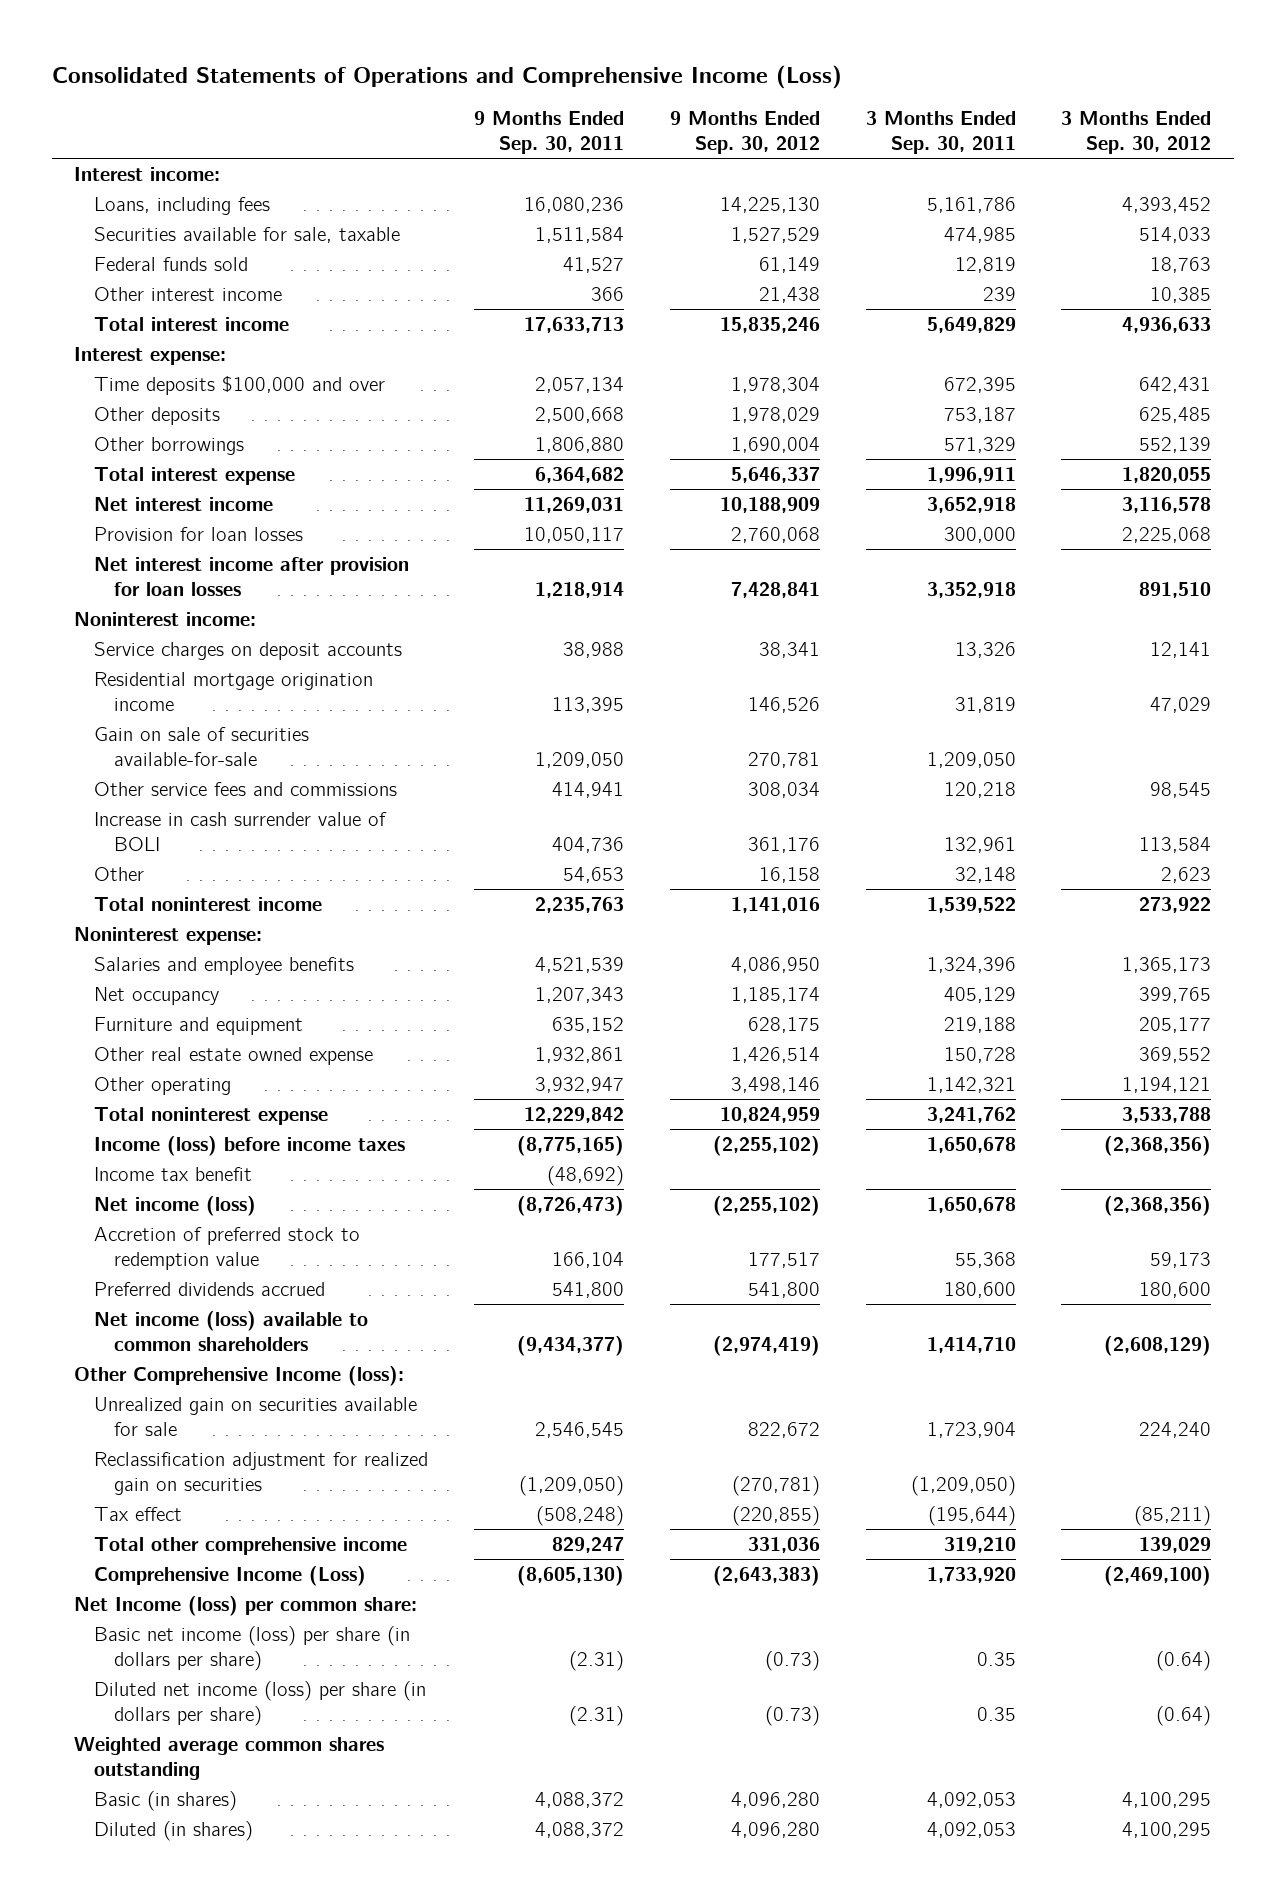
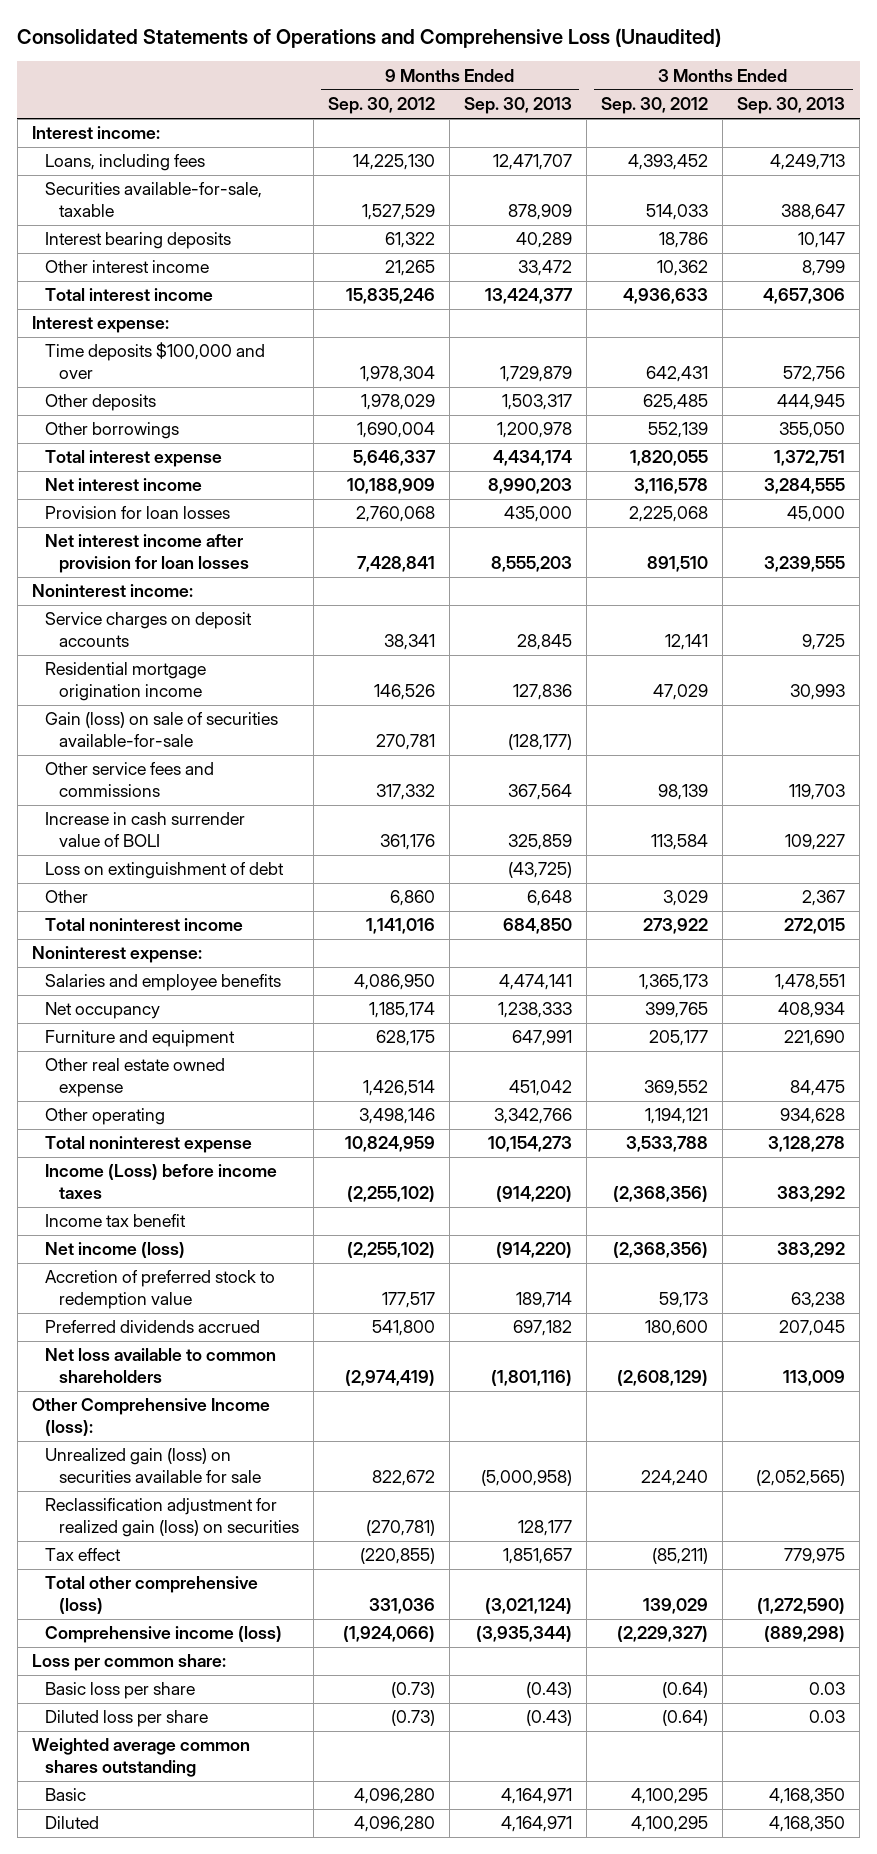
- Consolidated Statements of Operations and Comprehensive Income (Loss)
+ Consolidated Statements of Operations and Comprehensive Loss (Unaudited)
- | 9 Months Ended Sep. 30, 2011 | 9 Months Ended Sep. 30, 2012 | 3 Months Ended Sep. 30, 2011 | 3 Months Ended Sep. 30, 2012
+ | 9 Months Ended Sep. 30, 2012 | 9 Months Ended Sep. 30, 2013 | 3 Months Ended Sep. 30, 2012 | 3 Months Ended Sep. 30, 2013
- Securities available for sale, taxable | 1,511,584 | 1,527,529 | 474,985 | 514,033
- Federal funds sold | 41,527 | 61,149 | 12,819 | 18,763
- Other interest income | 366 | 21,438 | 239 | 10,385
+ Securities available-for-sale, taxable | 1,527,529 | 878,909 | 514,033 | 388,647
+ Interest bearing deposits | 61,322 | 40,289 | 18,786 | 10,147
+ Other interest income | 21,265 | 33,472 | 10,362 | 8,799
- Gain on sale of securities available-for-sale | 1,209,050 | 270,781 | 1,209,050 |
- Other service fees and commissions | 414,941 | 308,034 | 120,218 | 98,545
+ Gain (loss) on sale of securities available-for-sale | 270,781 | (128,177) | |
+ Other service fees and commissions | 317,332 | 367,564 | 98,139 | 119,703
- Other | 54,653 | 16,158 | 32,148 | 2,623
+ Loss on extinguishment of debt | | (43,725) | |
+ Other | 6,860 | 6,648 | 3,029 | 2,367
- Income (loss) before income taxes | (8,775,165) | (2,255,102) | 1,650,678 | (2,368,356)
+ Income (Loss) before income taxes | (2,255,102) | (914,220) | (2,368,356) | 383,292
- Net income (loss) available to common shareholders | (9,434,377) | (2,974,419) | 1,414,710 | (2,608,129)
+ Net loss available to common shareholders | (2,974,419) | (1,801,116) | (2,608,129) | 113,009
- Unrealized gain on securities available for sale | 2,546,545 | 822,672 | 1,723,904 | 224,240
- Reclassification adjustment for realized gain on securities | (1,209,050) | (270,781) | (1,209,050) |
+ Unrealized gain (loss) on securities available for sale | 822,672 | (5,000,958) | 224,240 | (2,052,565)
+ Reclassification adjustment for realized gain (loss) on securities | (270,781) | 128,177 | |
- Total other comprehensive income | 829,247 | 331,036 | 319,210 | 139,029
- Comprehensive Income (Loss) | (8,605,130) | (2,643,383) | 1,733,920 | (2,469,100)
- Net Income (loss) per common share:
- Basic net income (loss) per share (in dollars per share) | (2.31) | (0.73) | 0.35 | (0.64)
- Diluted net income (loss) per share (in dollars per share) | (2.31) | (0.73) | 0.35 | (0.64)
+ Total other comprehensive (loss) | 331,036 | (3,021,124) | 139,029 | (1,272,590)
+ Comprehensive income (loss) | (1,924,066) | (3,935,344) | (2,229,327) | (889,298)
+ Loss per common share:
+ Basic loss per share | (0.73) | (0.43) | (0.64) | 0.03
+ Diluted loss per share | (0.73) | (0.43) | (0.64) | 0.03
- Basic (in shares) | 4,088,372 | 4,096,280 | 4,092,053 | 4,100,295
- Diluted (in shares) | 4,088,372 | 4,096,280 | 4,092,053 | 4,100,295
+ Basic | 4,096,280 | 4,164,971 | 4,100,295 | 4,168,350
+ Diluted | 4,096,280 | 4,164,971 | 4,100,295 | 4,168,350

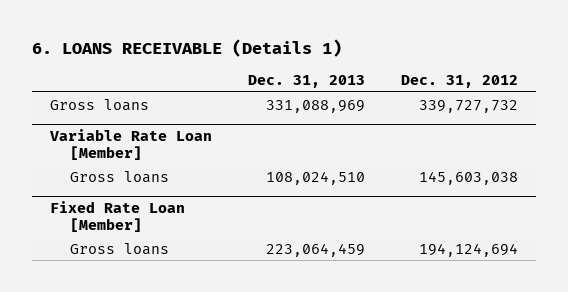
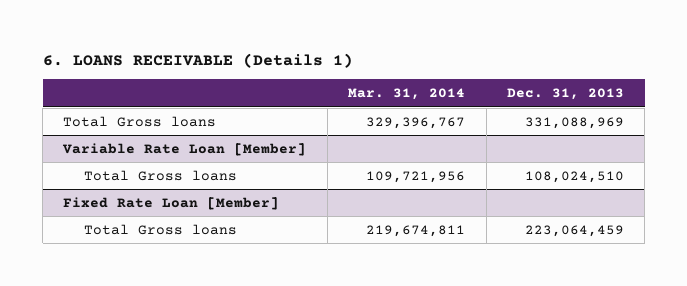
- | Dec. 31, 2013 | Dec. 31, 2012
+ | Mar. 31, 2014 | Dec. 31, 2013
- Gross loans | 331,088,969 | 339,727,732
+ Total Gross loans | 329,396,767 | 331,088,969
@ Variable Rate Loan [Member]
- Gross loans | 108,024,510 | 145,603,038
+ Total Gross loans | 109,721,956 | 108,024,510
@ Fixed Rate Loan [Member]
- Gross loans | 223,064,459 | 194,124,694
+ Total Gross loans | 219,674,811 | 223,064,459

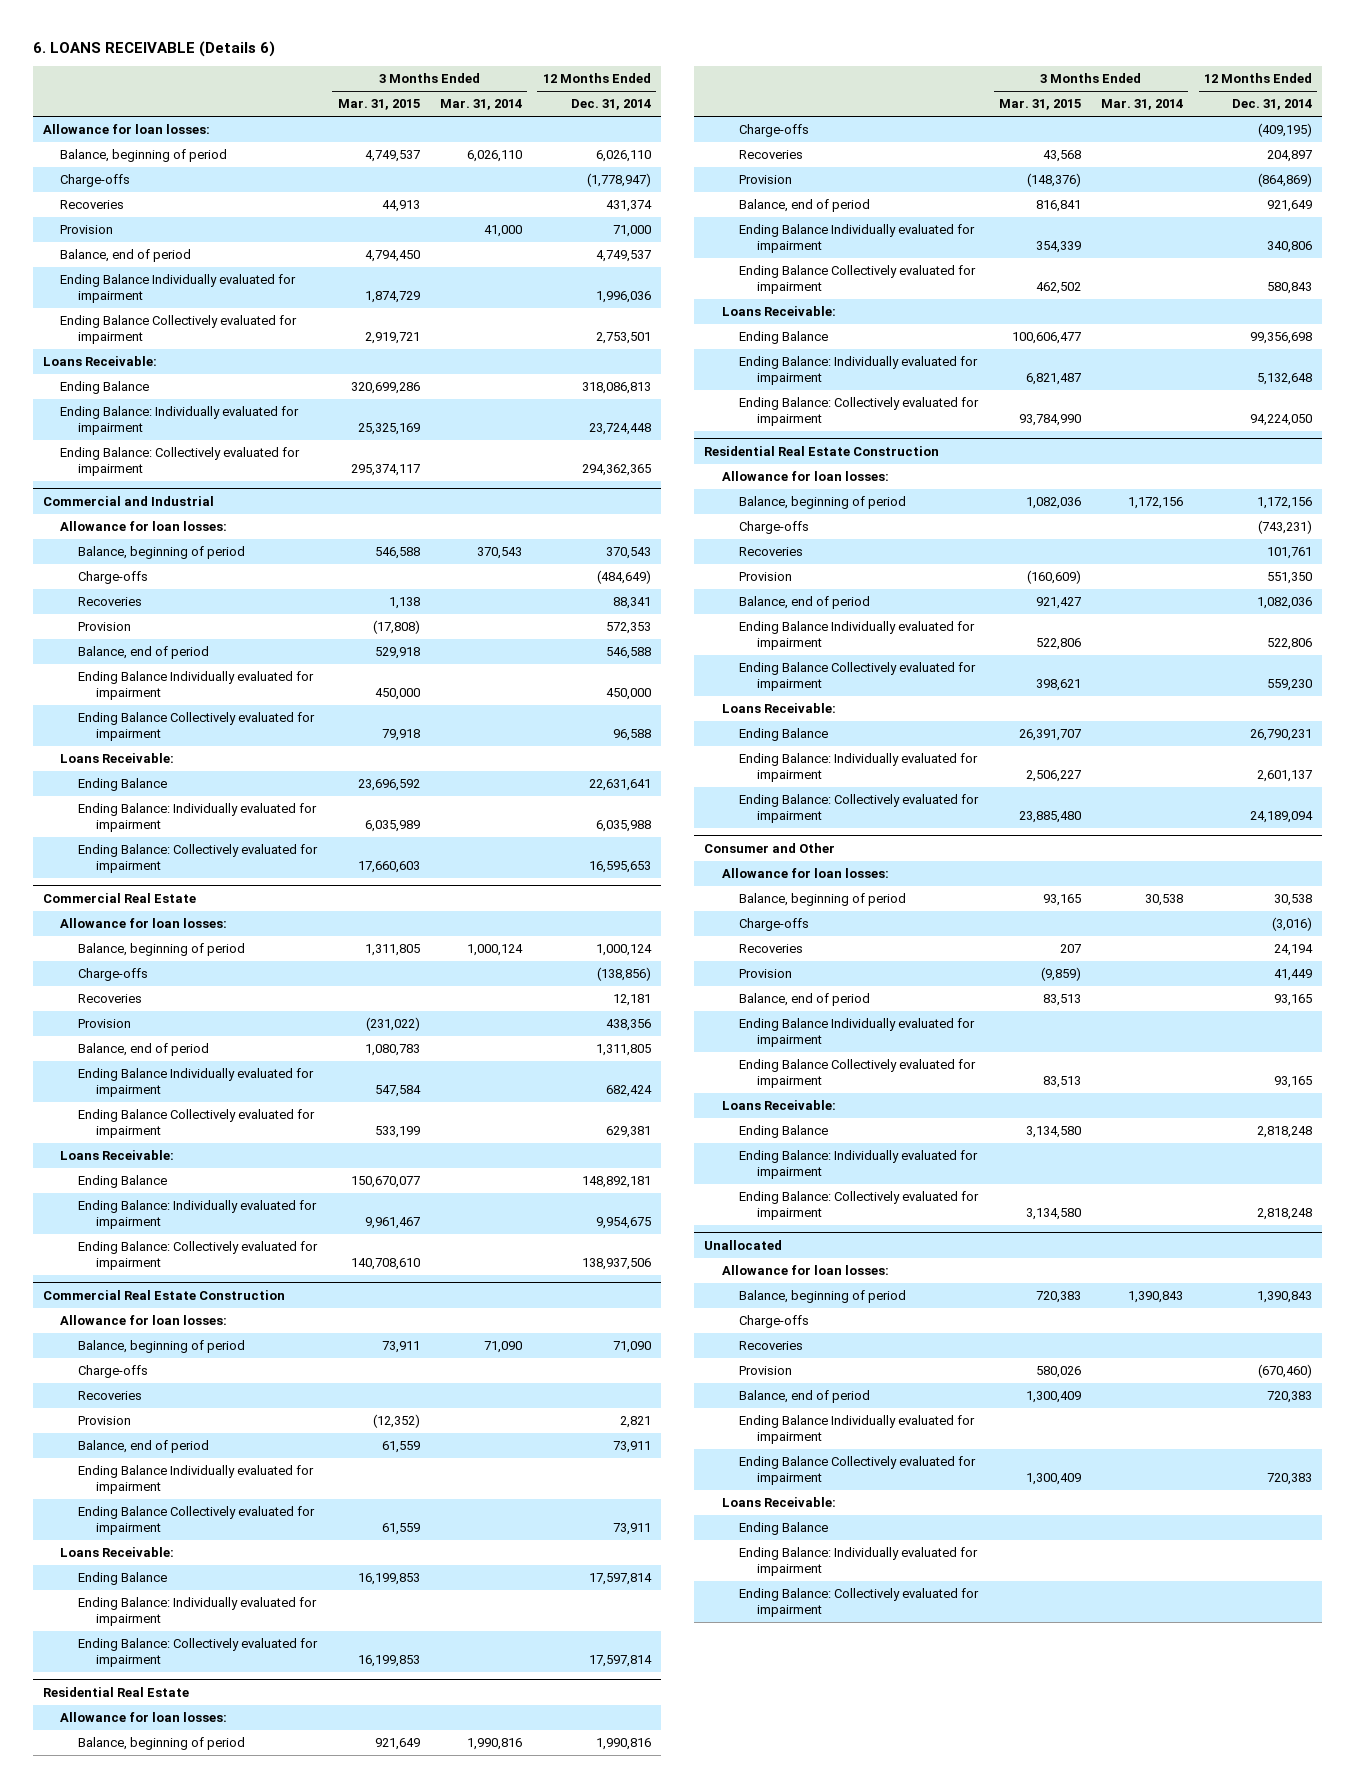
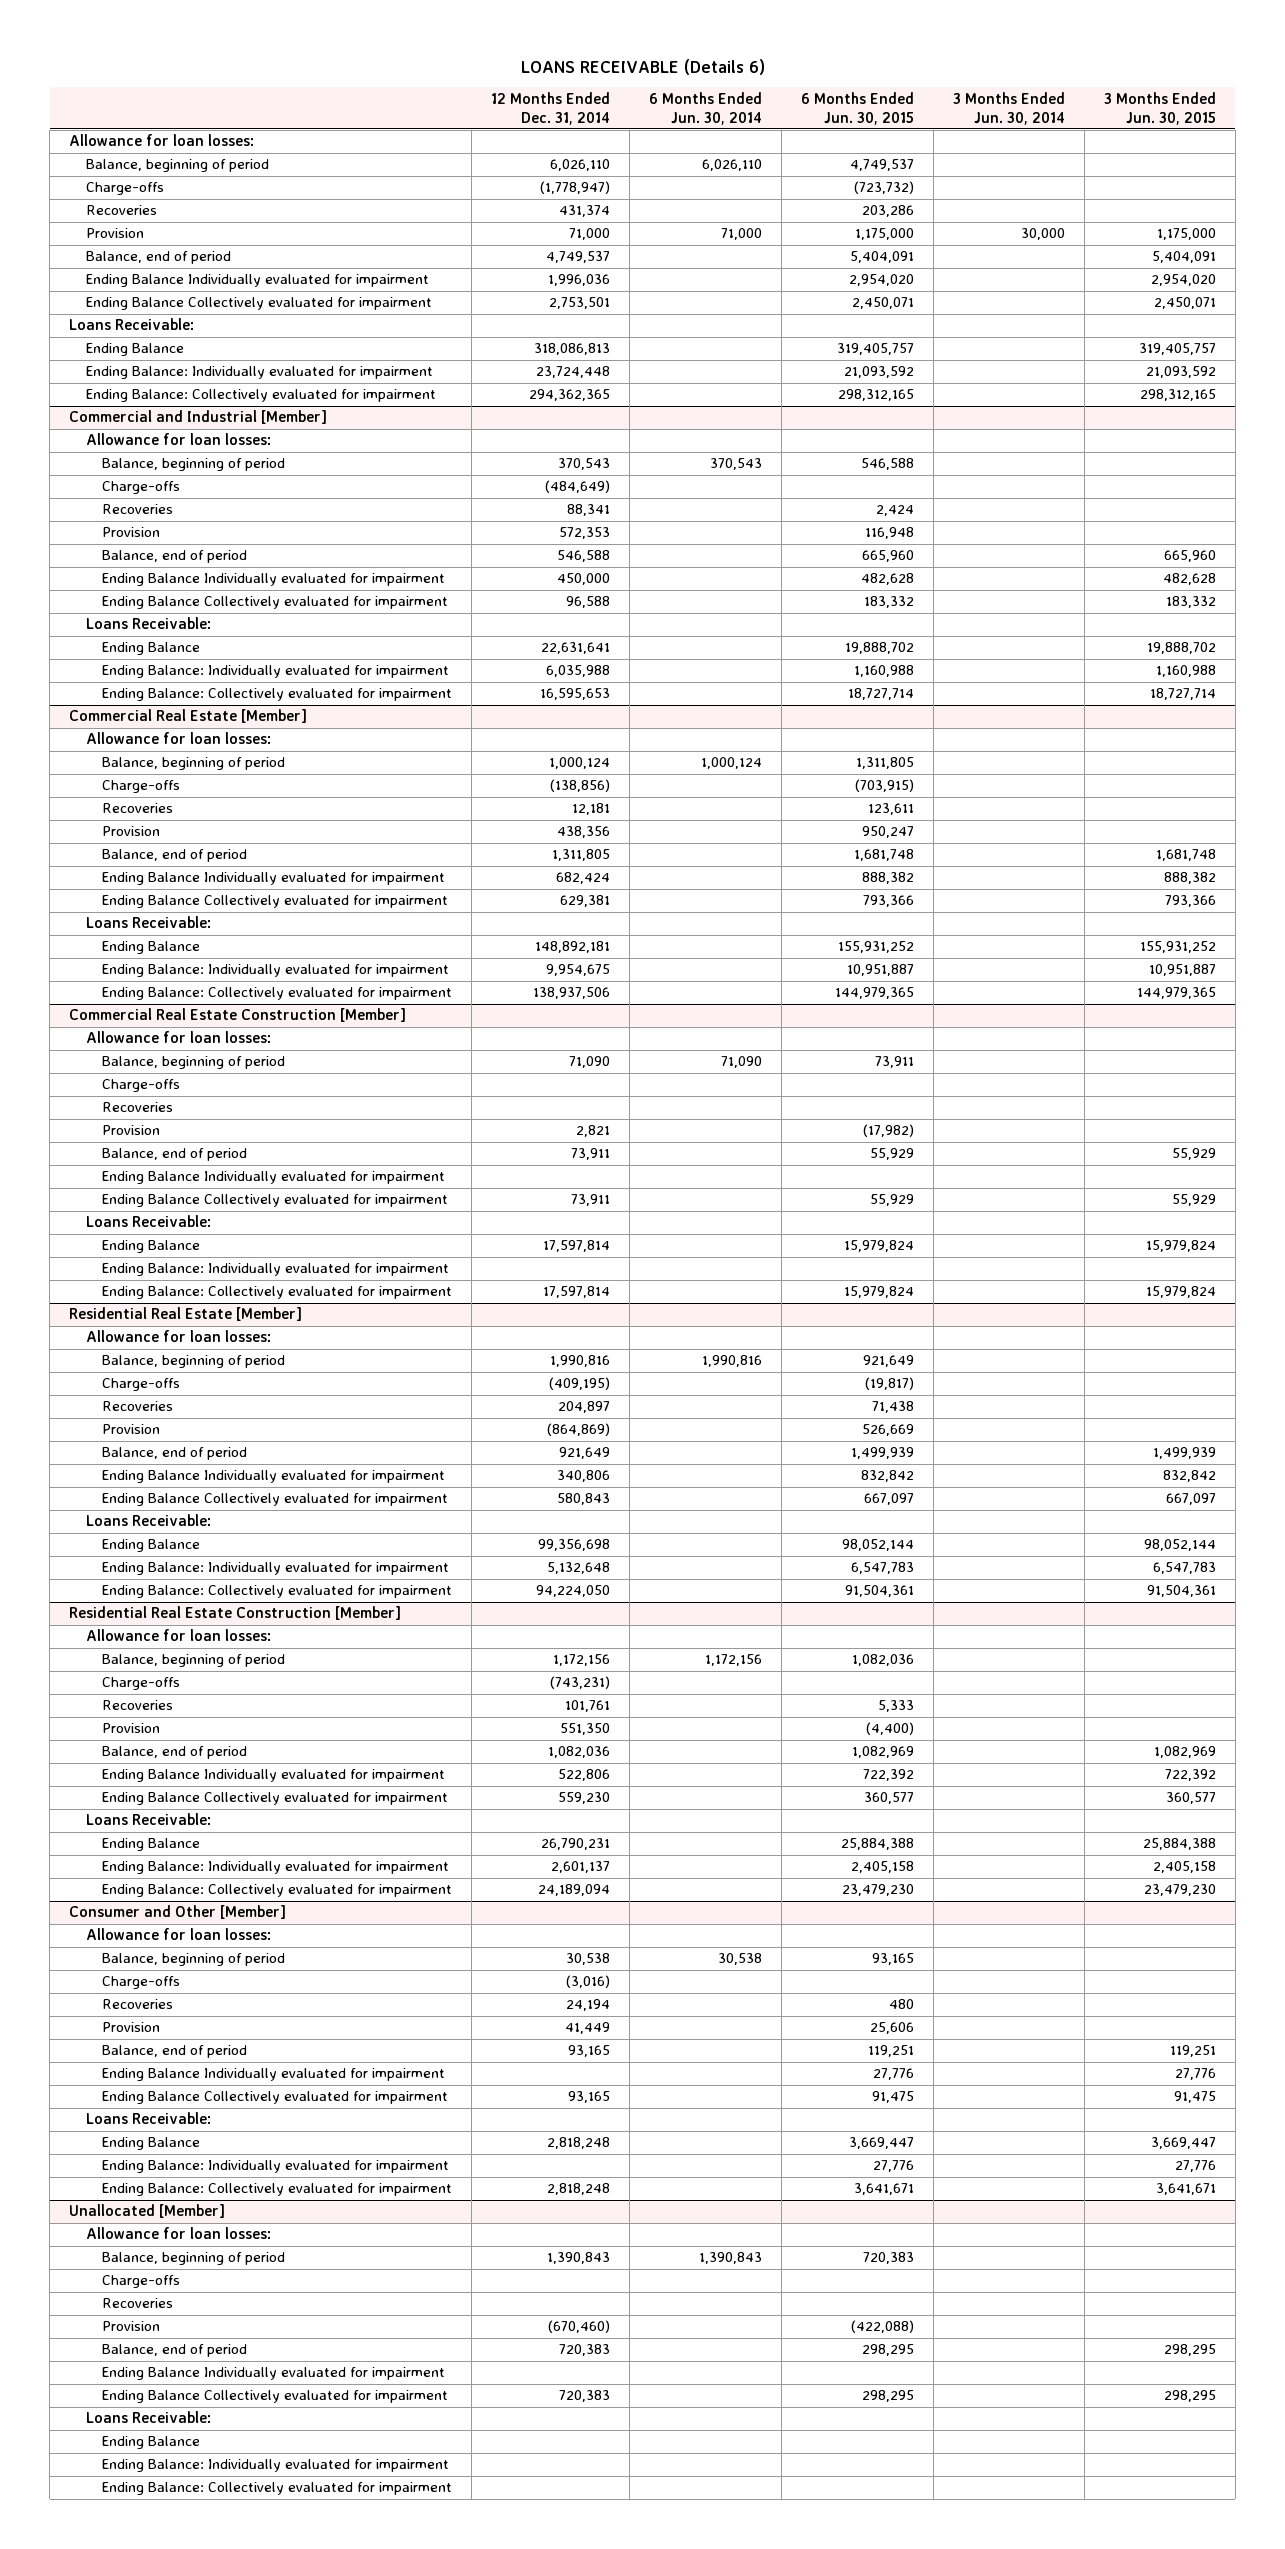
- 6. LOANS RECEIVABLE (Details 6)
+ LOANS RECEIVABLE (Details 6)
- | 3 Months Ended Mar. 31, 2015 | 3 Months Ended Mar. 31, 2014 | 12 Months Ended Dec. 31, 2014
+ | 12 Months Ended Dec. 31, 2014 | 6 Months Ended Jun. 30, 2014 | 6 Months Ended Jun. 30, 2015 | 3 Months Ended Jun. 30, 2014 | 3 Months Ended Jun. 30, 2015
- Commercial and Industrial
+ Commercial and Industrial [Member]
- Commercial Real Estate
+ Commercial Real Estate [Member]
- Commercial Real Estate Construction
+ Commercial Real Estate Construction [Member]
- Residential Real Estate
+ Residential Real Estate [Member]
- Residential Real Estate Construction
+ Residential Real Estate Construction [Member]
- Consumer and Other
+ Consumer and Other [Member]
- Unallocated
+ Unallocated [Member]

